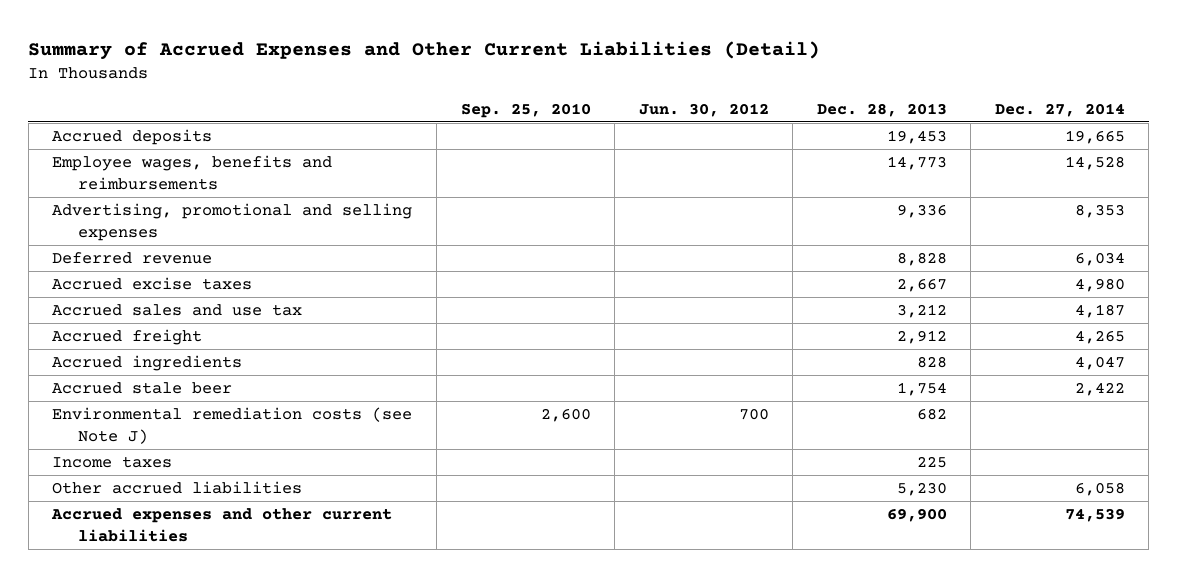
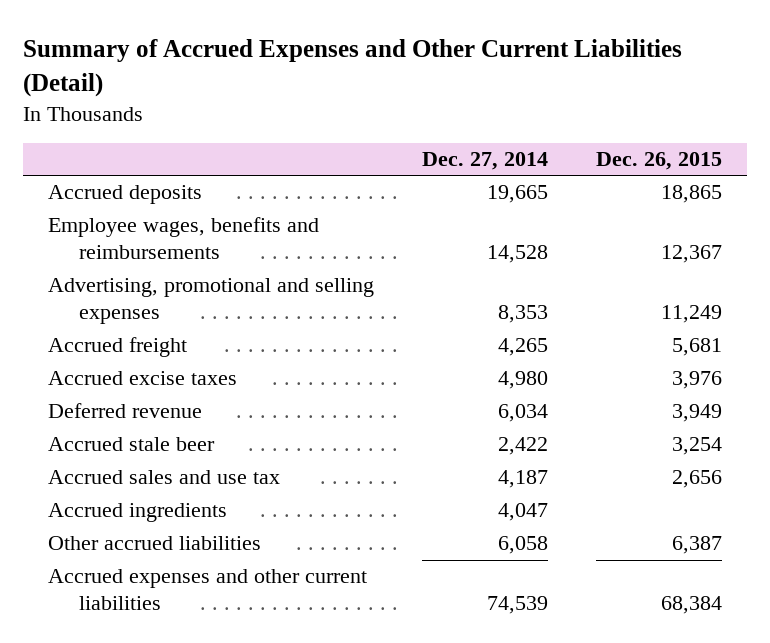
- | Sep. 25, 2010 | Jun. 30, 2012 | Dec. 28, 2013 | Dec. 27, 2014
+ | Dec. 27, 2014 | Dec. 26, 2015
moved up: Accrued freight | 4,265 | 5,681
moved down: Deferred revenue | 6,034 | 3,949
moved up: Accrued stale beer | 2,422 | 3,254
- Environmental remediation costs (see Note J) | 2,600 | 700 | 682 |
- Income taxes | | | 225 |

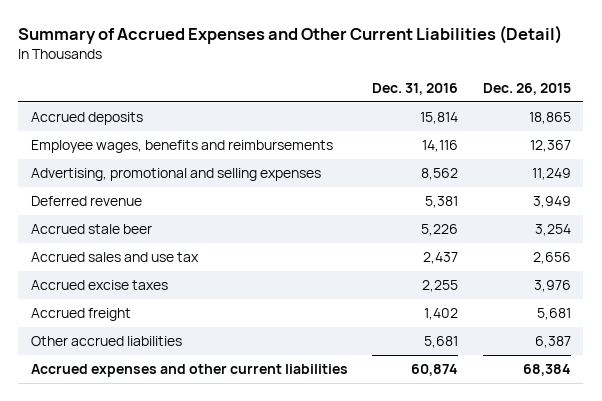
- | Dec. 27, 2014 | Dec. 26, 2015
+ | Dec. 31, 2016 | Dec. 26, 2015
- Accrued ingredients | 4,047 |
moved down: Accrued excise taxes | 2,255 | 3,976
moved down: Accrued freight | 1,402 | 5,681

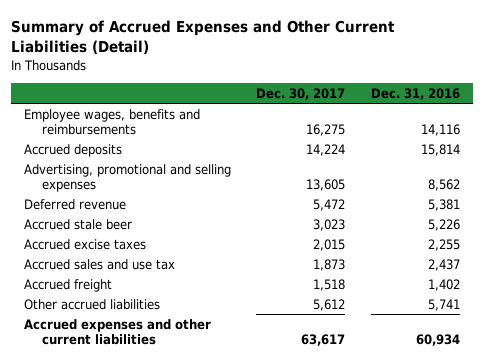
- | Dec. 31, 2016 | Dec. 26, 2015
+ | Dec. 30, 2017 | Dec. 31, 2016
moved down: Accrued deposits | 14,224 | 15,814
moved down: Accrued sales and use tax | 1,873 | 2,437
- Other accrued liabilities | 5,681 | 6,387
- Accrued expenses and other current liabilities | 60,874 | 68,384
+ Other accrued liabilities | 5,612 | 5,741
+ Accrued expenses and other current liabilities | 63,617 | 60,934

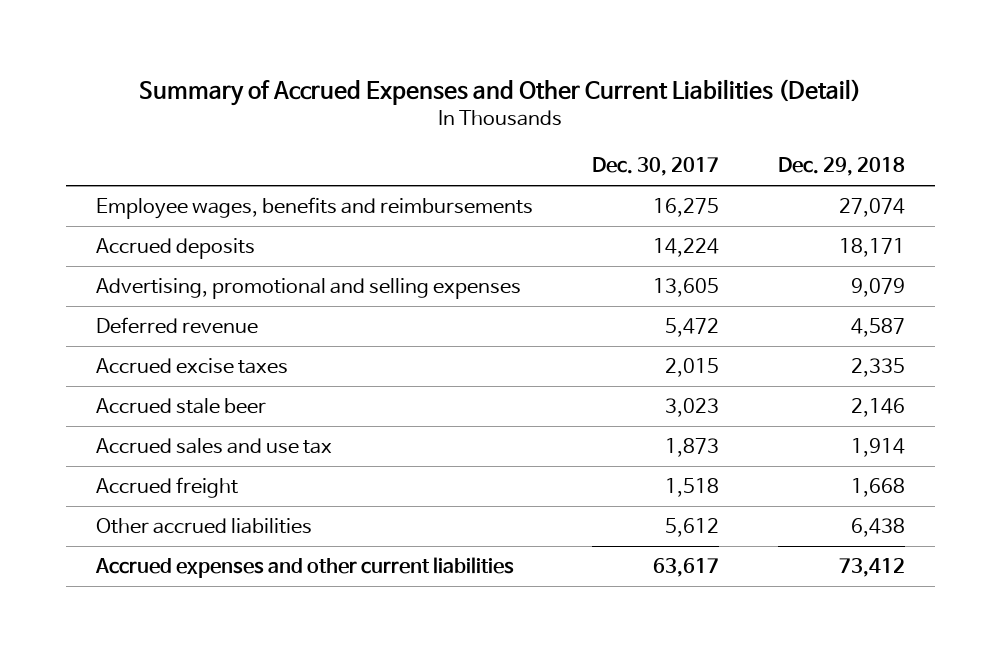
- | Dec. 30, 2017 | Dec. 31, 2016
+ | Dec. 30, 2017 | Dec. 29, 2018
moved down: Accrued stale beer | 3,023 | 2,146

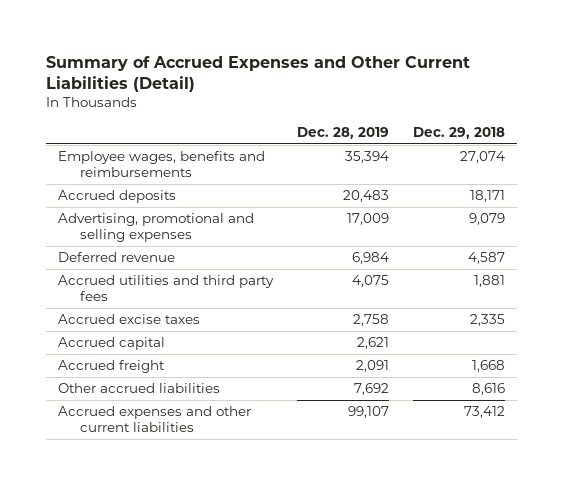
- | Dec. 30, 2017 | Dec. 29, 2018
+ | Dec. 28, 2019 | Dec. 29, 2018
+ Accrued utilities and third party fees | 4,075 | 1,881
- Accrued stale beer | 3,023 | 2,146
- Accrued sales and use tax | 1,873 | 1,914
+ Accrued capital | 2,621 |
- Other accrued liabilities | 5,612 | 6,438
+ Other accrued liabilities | 7,692 | 8,616

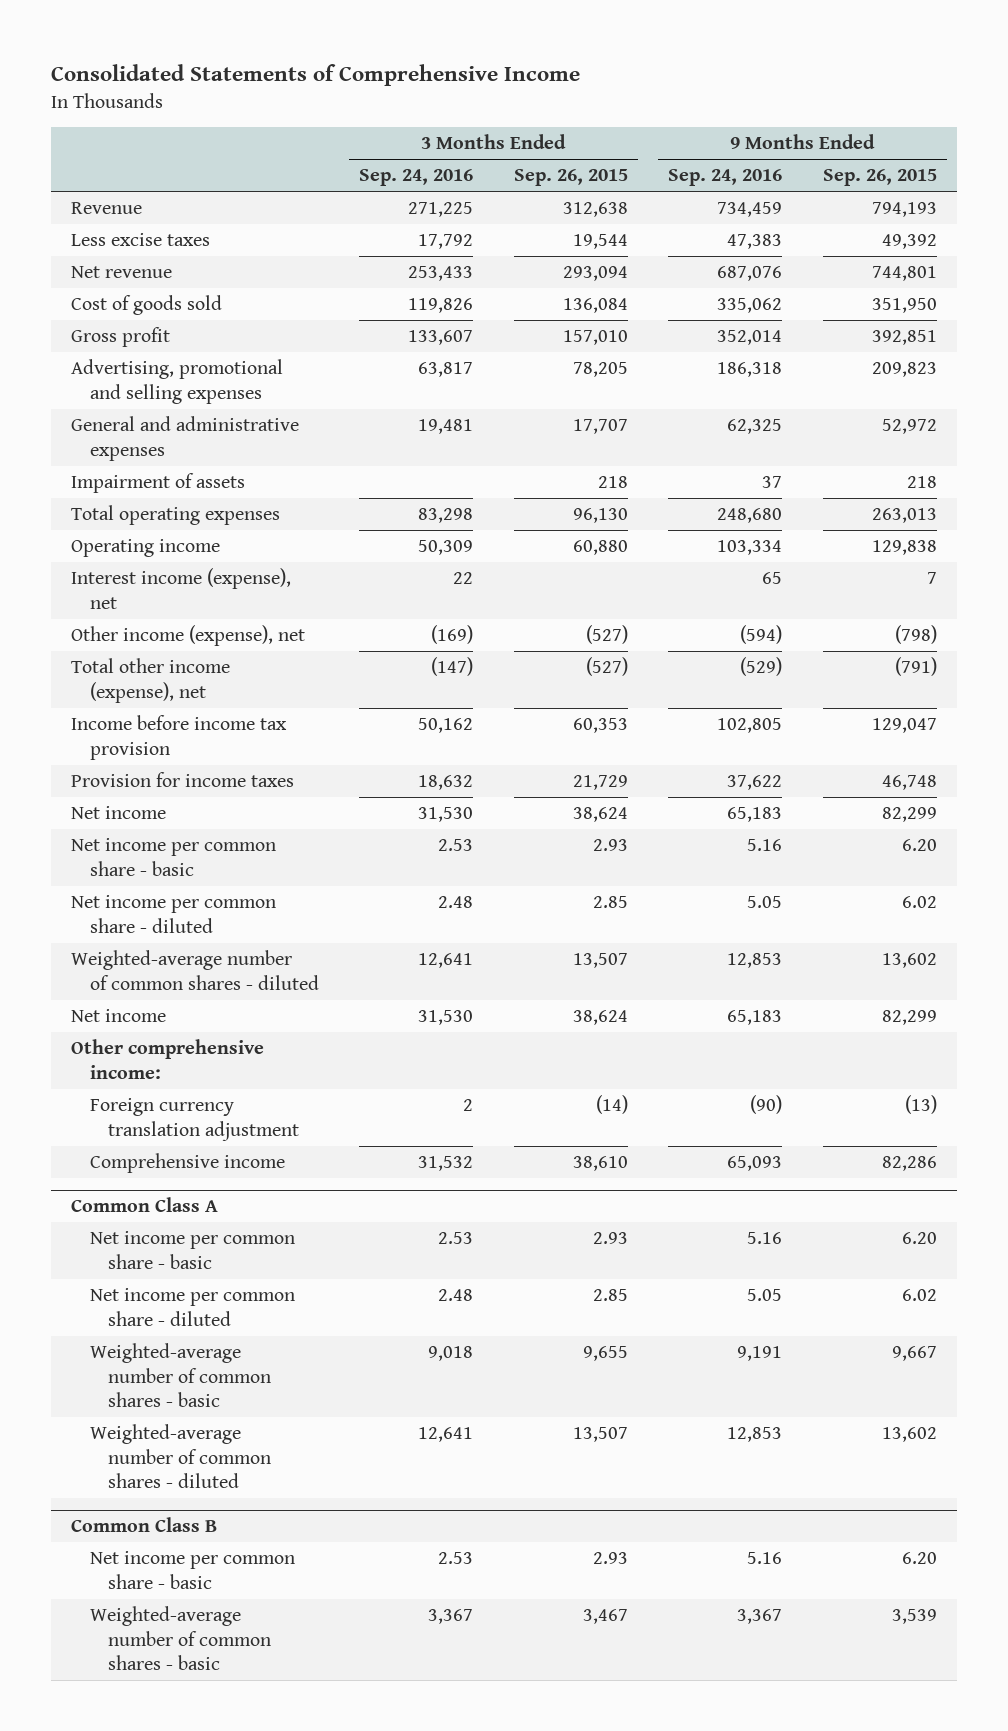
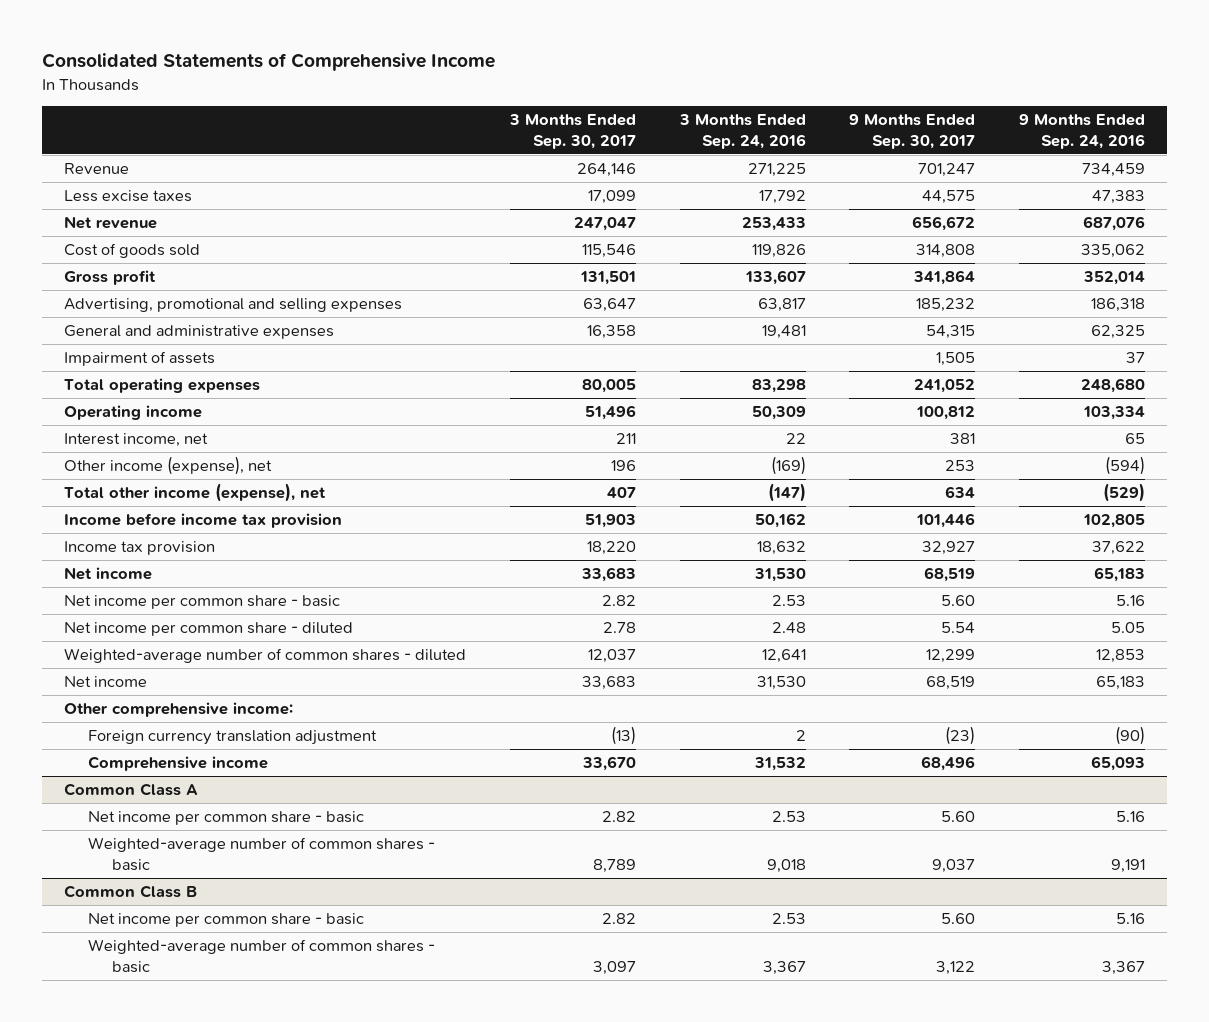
- | 3 Months Ended Sep. 24, 2016 | 3 Months Ended Sep. 26, 2015 | 9 Months Ended Sep. 24, 2016 | 9 Months Ended Sep. 26, 2015
+ | 3 Months Ended Sep. 30, 2017 | 3 Months Ended Sep. 24, 2016 | 9 Months Ended Sep. 30, 2017 | 9 Months Ended Sep. 24, 2016
- Interest income (expense), net | 22 | | 65 | 7
+ Interest income, net | 211 | 22 | 381 | 65
- Provision for income taxes | 18,632 | 21,729 | 37,622 | 46,748
+ Income tax provision | 18,220 | 18,632 | 32,927 | 37,622
@ Common Class A
- Net income per common share - diluted | 2.48 | 2.85 | 5.05 | 6.02
- Weighted-average number of common shares - diluted | 12,641 | 13,507 | 12,853 | 13,602

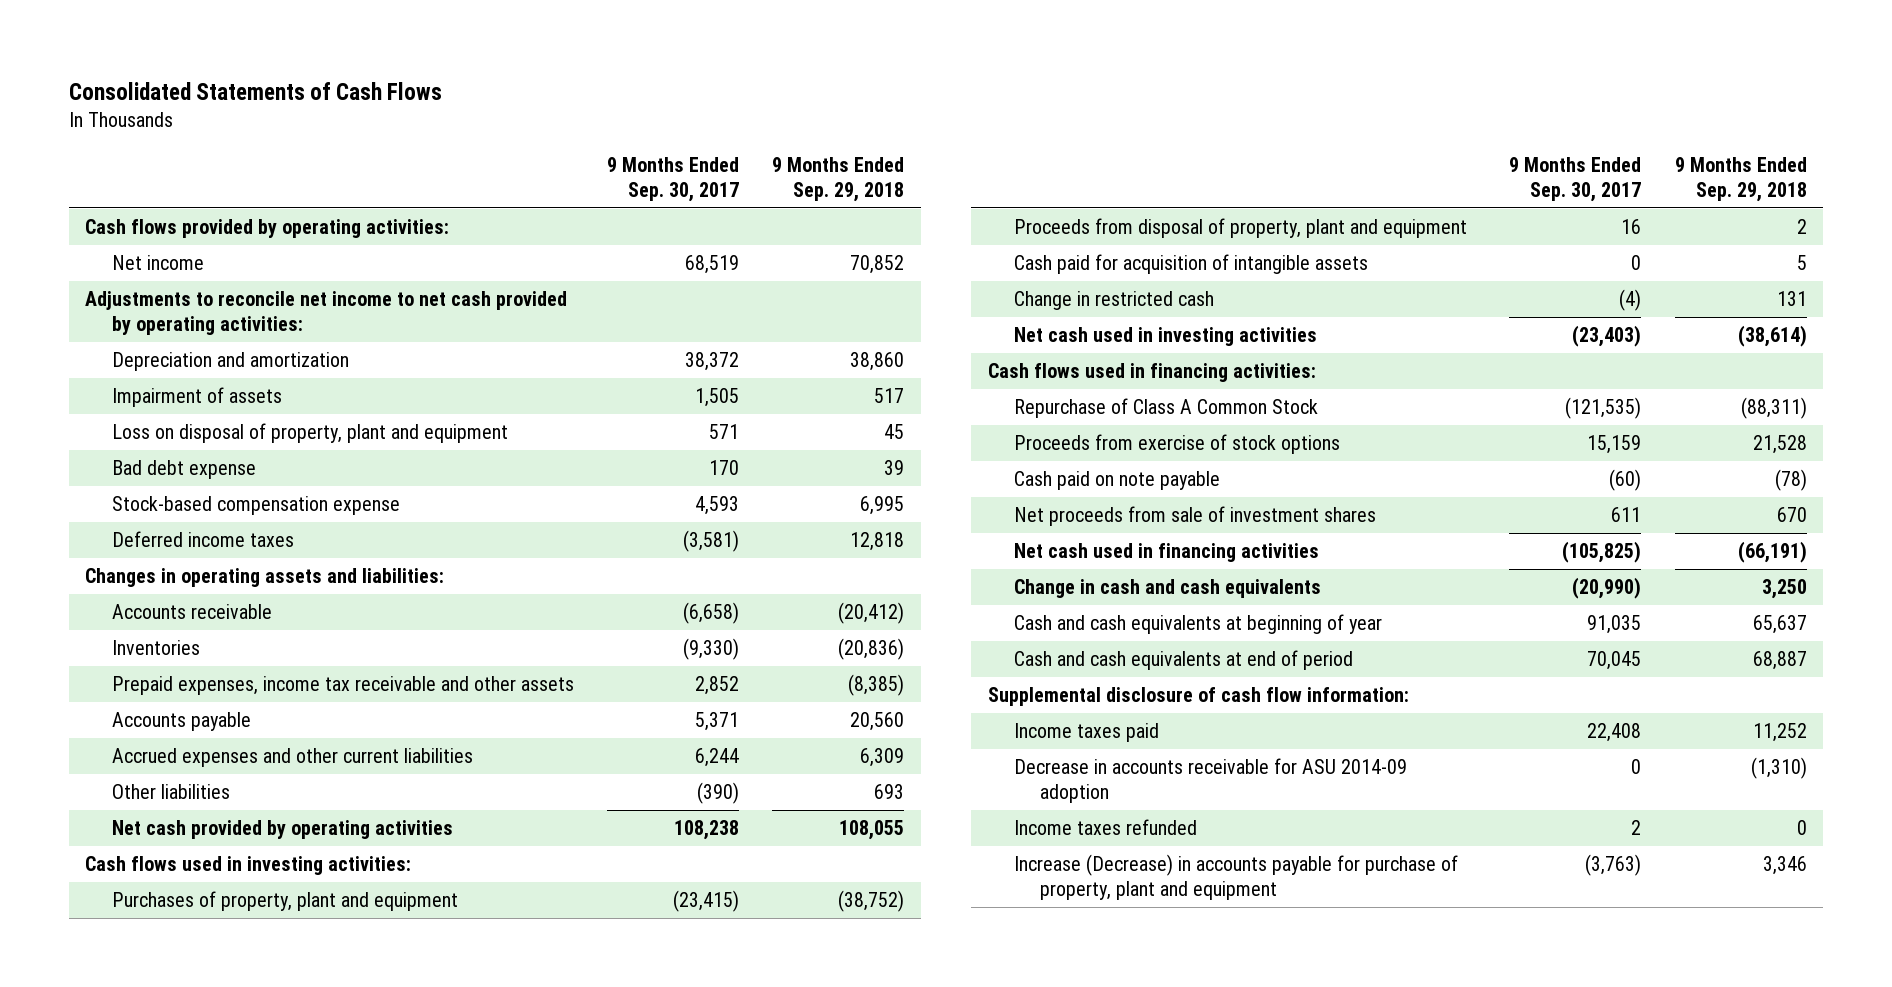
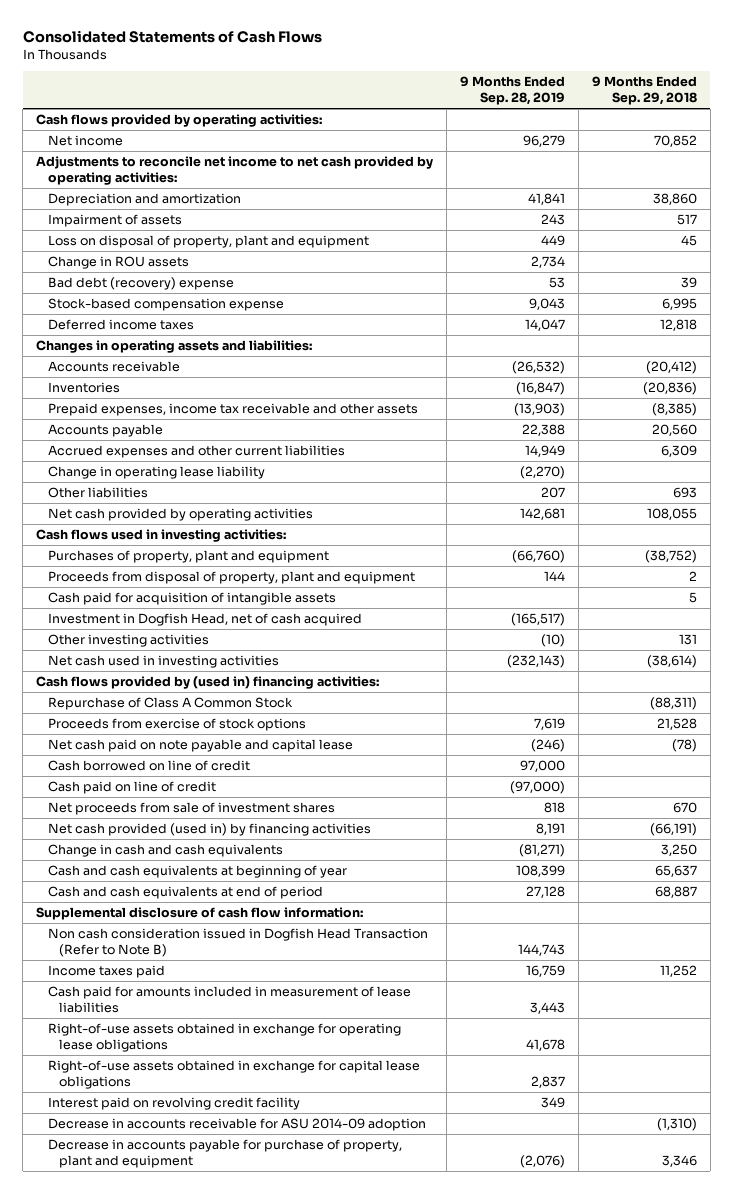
- | 9 Months Ended Sep. 30, 2017 | 9 Months Ended Sep. 29, 2018
+ | 9 Months Ended Sep. 28, 2019 | 9 Months Ended Sep. 29, 2018
- Bad debt expense | 170 | 39
+ Change in ROU assets | 2,734 |
+ Bad debt (recovery) expense | 53 | 39
+ Change in operating lease liability | (2,270) |
- Change in restricted cash | (4) | 131
+ Investment in Dogfish Head, net of cash acquired | (165,517) |
+ Other investing activities | (10) | 131
- Cash flows used in financing activities:
+ Cash flows provided by (used in) financing activities:
- Cash paid on note payable | (60) | (78)
+ Net cash paid on note payable and capital lease | (246) | (78)
+ Cash borrowed on line of credit | 97,000 |
+ Cash paid on line of credit | (97,000) |
- Net cash used in financing activities | (105,825) | (66,191)
+ Net cash provided (used in) by financing activities | 8,191 | (66,191)
+ Non cash consideration issued in Dogfish Head Transaction (Refer to Note B) | 144,743 |
+ Cash paid for amounts included in measurement of lease liabilities | 3,443 |
+ Right-of-use assets obtained in exchange for operating lease obligations | 41,678 |
+ Right-of-use assets obtained in exchange for capital lease obligations | 2,837 |
+ Interest paid on revolving credit facility | 349 |
- Income taxes refunded | 2 | 0
- Increase (Decrease) in accounts payable for purchase of property, plant and equipment | (3,763) | 3,346
+ Decrease in accounts payable for purchase of property, plant and equipment | (2,076) | 3,346

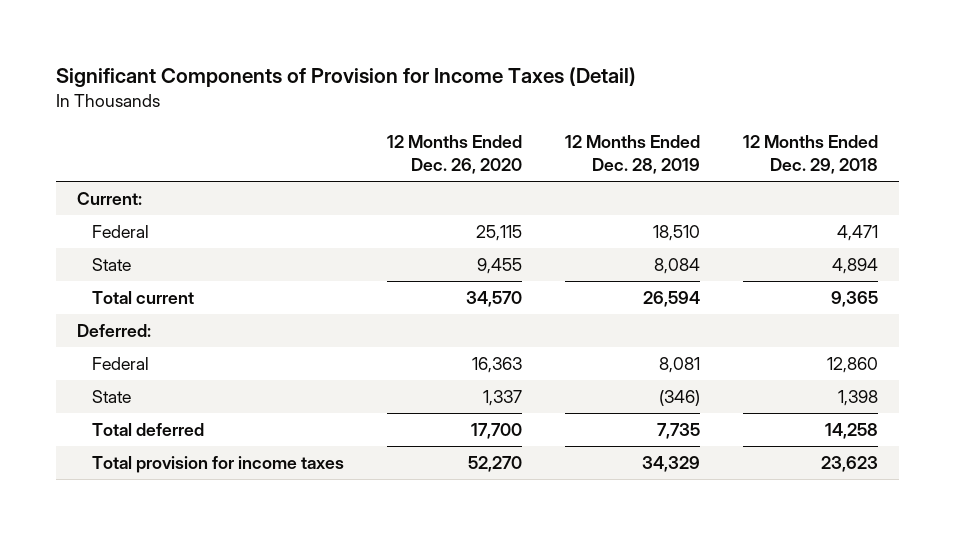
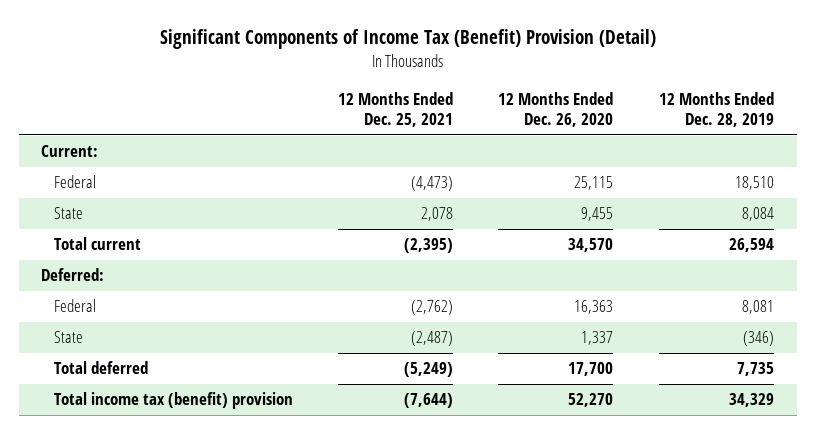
- Significant Components of Provision for Income Taxes (Detail)
+ Significant Components of Income Tax (Benefit) Provision (Detail)
- | 12 Months Ended Dec. 26, 2020 | 12 Months Ended Dec. 28, 2019 | 12 Months Ended Dec. 29, 2018
+ | 12 Months Ended Dec. 25, 2021 | 12 Months Ended Dec. 26, 2020 | 12 Months Ended Dec. 28, 2019
- Total provision for income taxes | 52,270 | 34,329 | 23,623
+ Total income tax (benefit) provision | (7,644) | 52,270 | 34,329

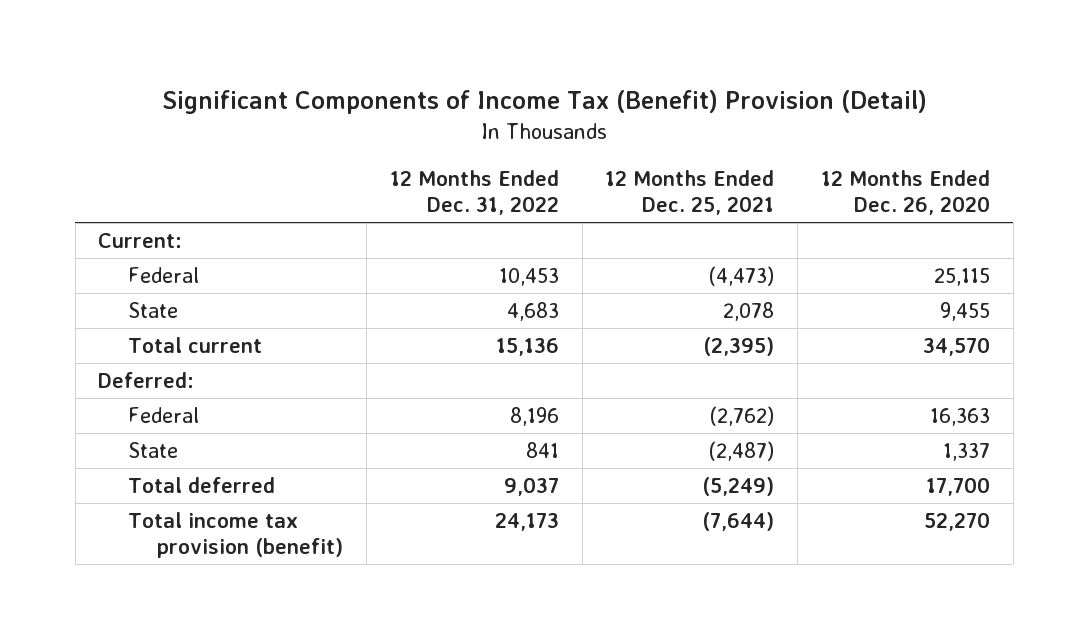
- | 12 Months Ended Dec. 25, 2021 | 12 Months Ended Dec. 26, 2020 | 12 Months Ended Dec. 28, 2019
+ | 12 Months Ended Dec. 31, 2022 | 12 Months Ended Dec. 25, 2021 | 12 Months Ended Dec. 26, 2020
- Total income tax (benefit) provision | (7,644) | 52,270 | 34,329
+ Total income tax provision (benefit) | 24,173 | (7,644) | 52,270

